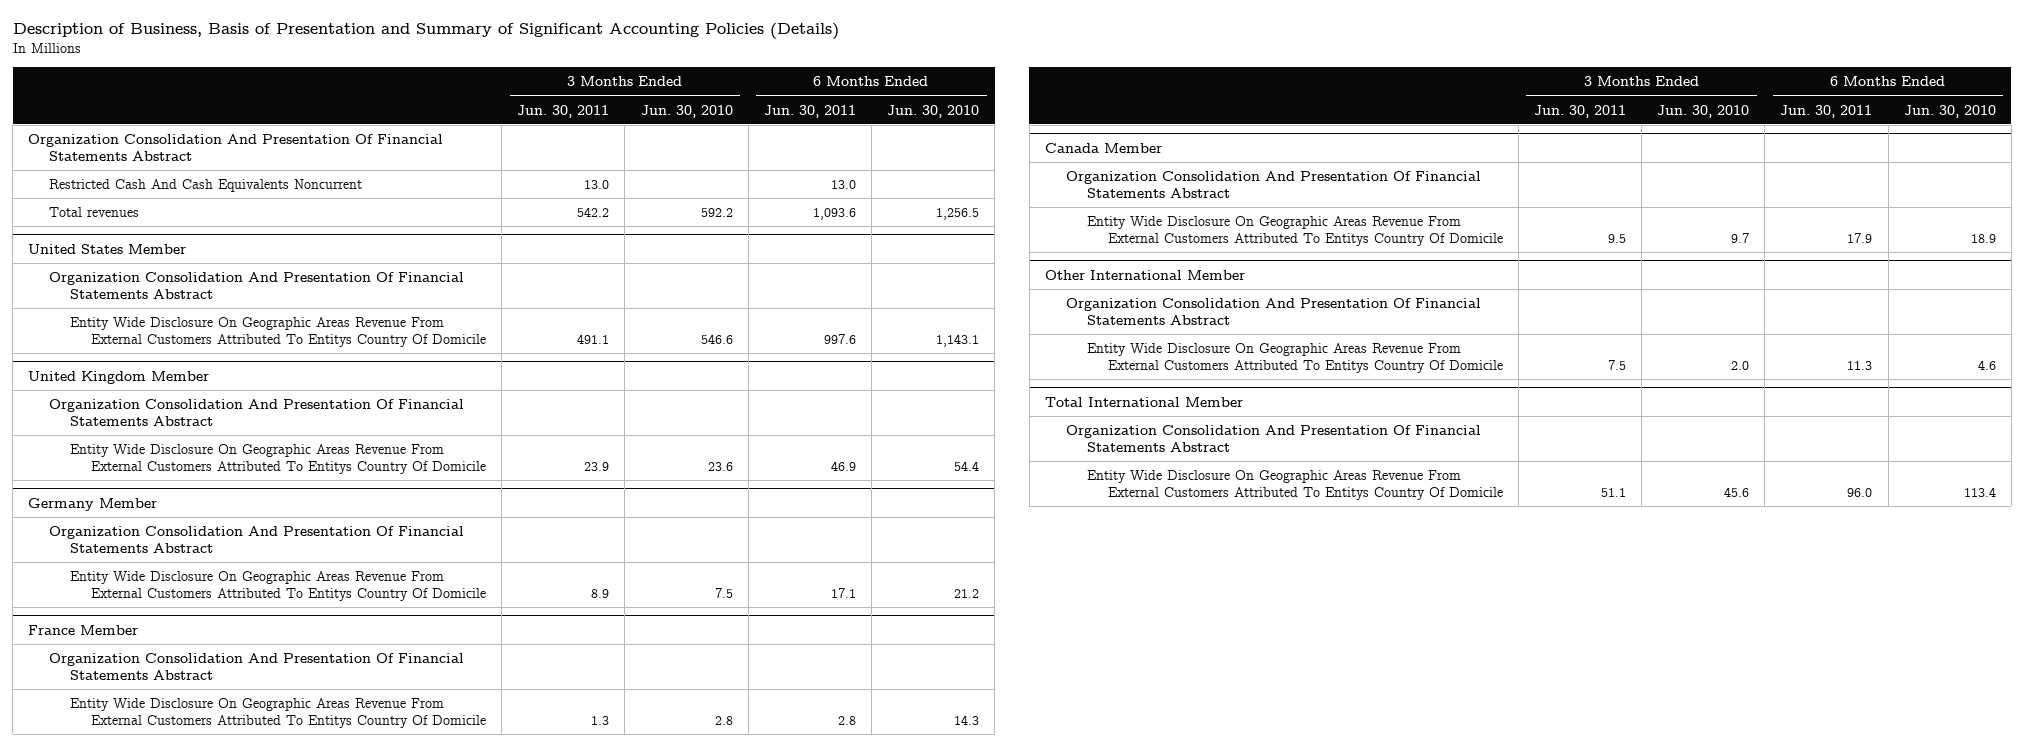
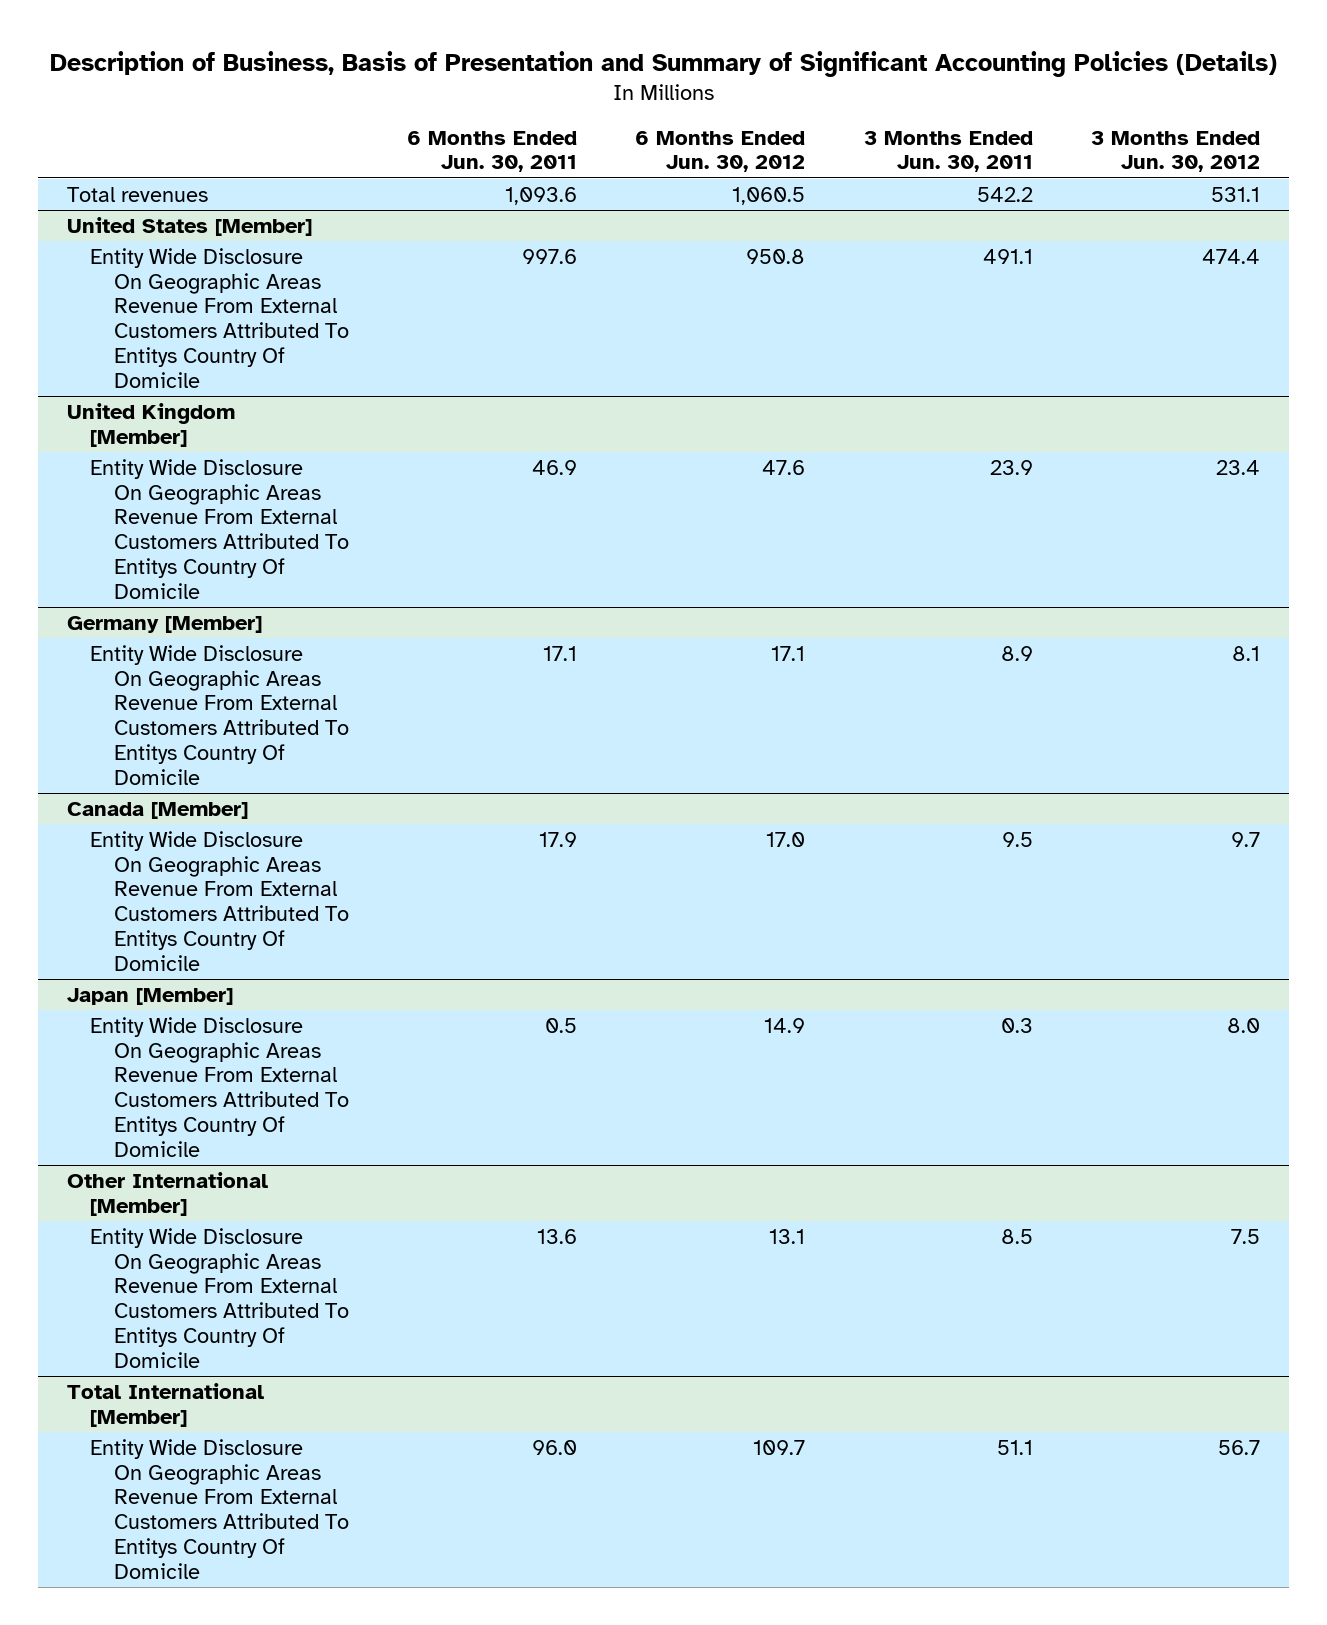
- | 3 Months Ended Jun. 30, 2011 | 3 Months Ended Jun. 30, 2010 | 6 Months Ended Jun. 30, 2011 | 6 Months Ended Jun. 30, 2010
+ | 6 Months Ended Jun. 30, 2011 | 6 Months Ended Jun. 30, 2012 | 3 Months Ended Jun. 30, 2011 | 3 Months Ended Jun. 30, 2012
- Organization Consolidation And Presentation Of Financial Statements Abstract
- Restricted Cash And Cash Equivalents Noncurrent | 13.0 | | 13.0 |
- United States Member
- Organization Consolidation And Presentation Of Financial Statements Abstract
+ United States [Member]
- United Kingdom Member
- Organization Consolidation And Presentation Of Financial Statements Abstract
+ United Kingdom [Member]
- Germany Member
- Organization Consolidation And Presentation Of Financial Statements Abstract
+ Germany [Member]
- France Member
- Organization Consolidation And Presentation Of Financial Statements Abstract
- Entity Wide Disclosure On Geographic Areas Revenue From External Customers Attributed To Entitys Country Of Domicile | 1.3 | 2.8 | 2.8 | 14.3
- Canada Member
- Organization Consolidation And Presentation Of Financial Statements Abstract
+ Canada [Member]
- Other International Member
- Organization Consolidation And Presentation Of Financial Statements Abstract
- Entity Wide Disclosure On Geographic Areas Revenue From External Customers Attributed To Entitys Country Of Domicile | 7.5 | 2.0 | 11.3 | 4.6
- Total International Member
- Organization Consolidation And Presentation Of Financial Statements Abstract
+ Japan [Member]
+ Entity Wide Disclosure On Geographic Areas Revenue From External Customers Attributed To Entitys Country Of Domicile | 0.5 | 14.9 | 0.3 | 8.0
+ Other International [Member]
+ Entity Wide Disclosure On Geographic Areas Revenue From External Customers Attributed To Entitys Country Of Domicile | 13.6 | 13.1 | 8.5 | 7.5
+ Total International [Member]

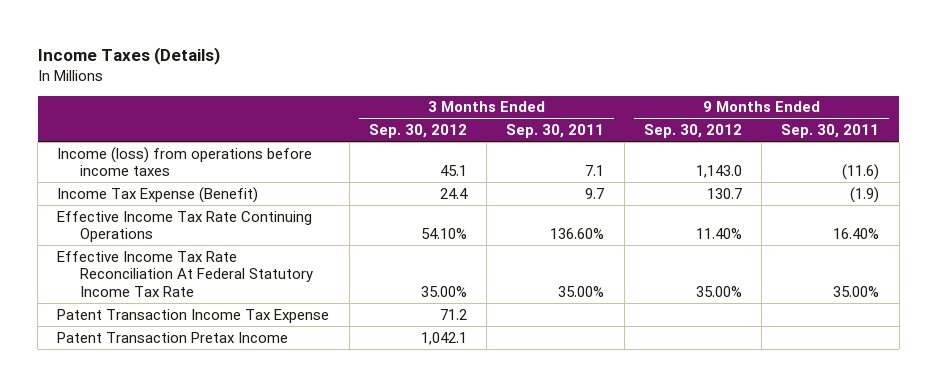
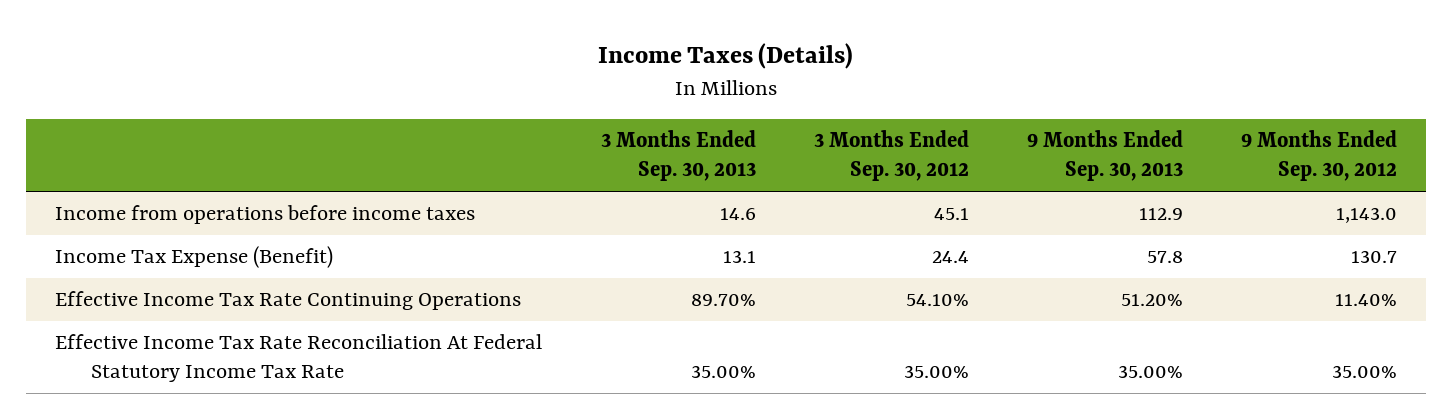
- | 3 Months Ended Sep. 30, 2012 | 3 Months Ended Sep. 30, 2011 | 9 Months Ended Sep. 30, 2012 | 9 Months Ended Sep. 30, 2011
+ | 3 Months Ended Sep. 30, 2013 | 3 Months Ended Sep. 30, 2012 | 9 Months Ended Sep. 30, 2013 | 9 Months Ended Sep. 30, 2012
- Income (loss) from operations before income taxes | 45.1 | 7.1 | 1,143.0 | (11.6)
+ Income from operations before income taxes | 14.6 | 45.1 | 112.9 | 1,143.0
- Patent Transaction Income Tax Expense | 71.2 | | |
- Patent Transaction Pretax Income | 1,042.1 | | |

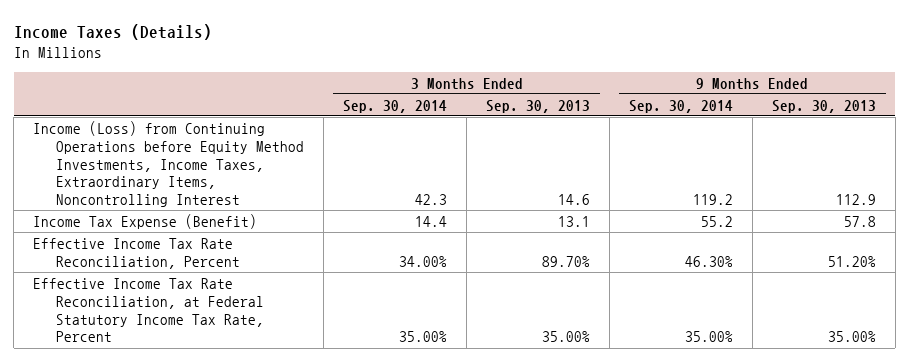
- | 3 Months Ended Sep. 30, 2013 | 3 Months Ended Sep. 30, 2012 | 9 Months Ended Sep. 30, 2013 | 9 Months Ended Sep. 30, 2012
+ | 3 Months Ended Sep. 30, 2014 | 3 Months Ended Sep. 30, 2013 | 9 Months Ended Sep. 30, 2014 | 9 Months Ended Sep. 30, 2013
- Income from operations before income taxes | 14.6 | 45.1 | 112.9 | 1,143.0
+ Income (Loss) from Continuing Operations before Equity Method Investments, Income Taxes, Extraordinary Items, Noncontrolling Interest | 42.3 | 14.6 | 119.2 | 112.9
- Effective Income Tax Rate Continuing Operations | 89.70% | 54.10% | 51.20% | 11.40%
- Effective Income Tax Rate Reconciliation At Federal Statutory Income Tax Rate | 35.00% | 35.00% | 35.00% | 35.00%
+ Effective Income Tax Rate Reconciliation, Percent | 34.00% | 89.70% | 46.30% | 51.20%
+ Effective Income Tax Rate Reconciliation, at Federal Statutory Income Tax Rate, Percent | 35.00% | 35.00% | 35.00% | 35.00%

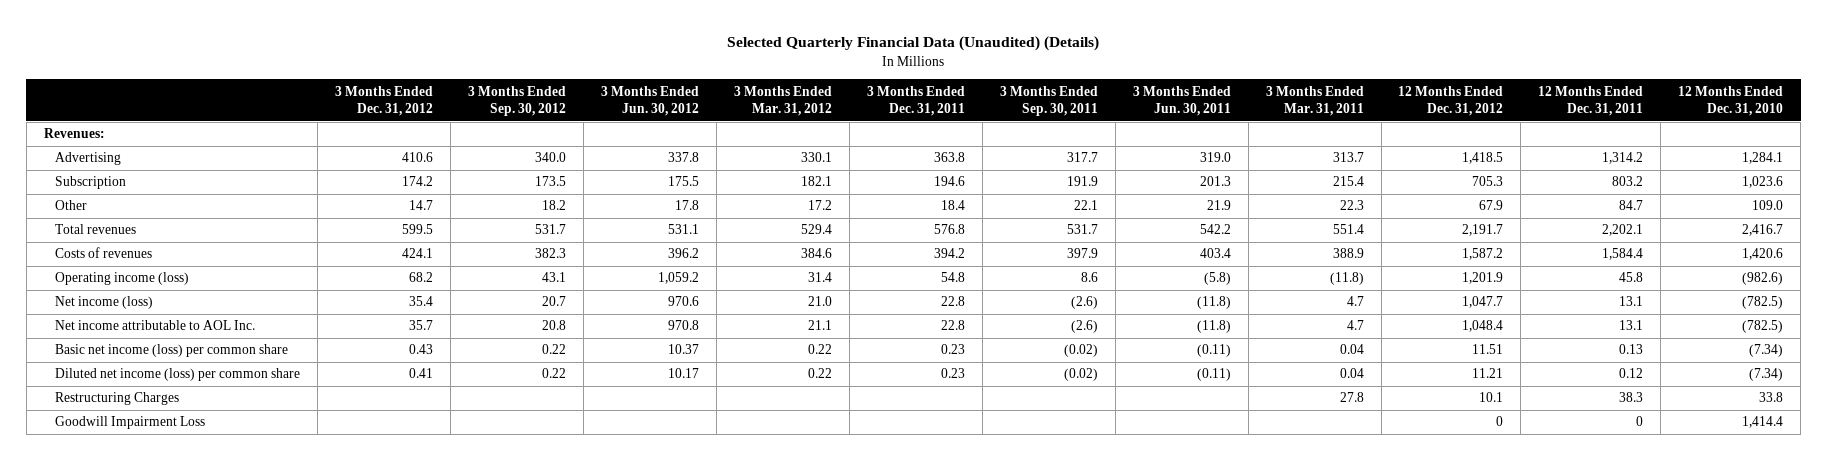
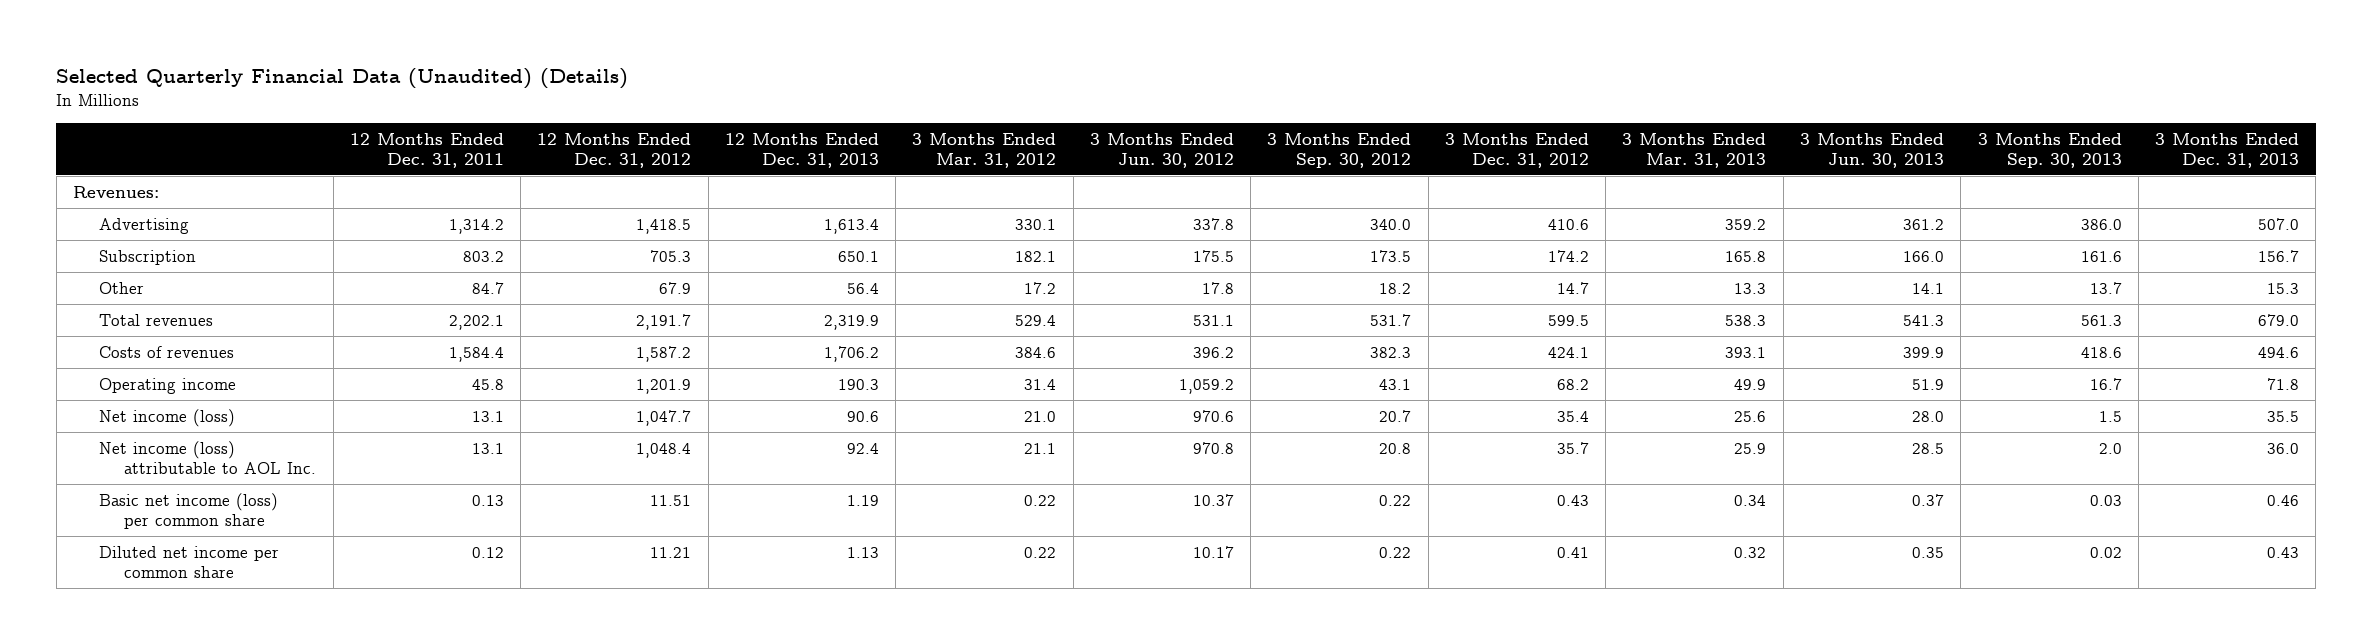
- | 3 Months Ended Dec. 31, 2012 | 3 Months Ended Sep. 30, 2012 | 3 Months Ended Jun. 30, 2012 | 3 Months Ended Mar. 31, 2012 | 3 Months Ended Dec. 31, 2011 | 3 Months Ended Sep. 30, 2011 | 3 Months Ended Jun. 30, 2011 | 3 Months Ended Mar. 31, 2011 | 12 Months Ended Dec. 31, 2012 | 12 Months Ended Dec. 31, 2011 | 12 Months Ended Dec. 31, 2010
+ | 12 Months Ended Dec. 31, 2011 | 12 Months Ended Dec. 31, 2012 | 12 Months Ended Dec. 31, 2013 | 3 Months Ended Mar. 31, 2012 | 3 Months Ended Jun. 30, 2012 | 3 Months Ended Sep. 30, 2012 | 3 Months Ended Dec. 31, 2012 | 3 Months Ended Mar. 31, 2013 | 3 Months Ended Jun. 30, 2013 | 3 Months Ended Sep. 30, 2013 | 3 Months Ended Dec. 31, 2013
- Operating income (loss) | 68.2 | 43.1 | 1,059.2 | 31.4 | 54.8 | 8.6 | (5.8) | (11.8) | 1,201.9 | 45.8 | (982.6)
+ Operating income | 45.8 | 1,201.9 | 190.3 | 31.4 | 1,059.2 | 43.1 | 68.2 | 49.9 | 51.9 | 16.7 | 71.8
- Net income attributable to AOL Inc. | 35.7 | 20.8 | 970.8 | 21.1 | 22.8 | (2.6) | (11.8) | 4.7 | 1,048.4 | 13.1 | (782.5)
+ Net income (loss) attributable to AOL Inc. | 13.1 | 1,048.4 | 92.4 | 21.1 | 970.8 | 20.8 | 35.7 | 25.9 | 28.5 | 2.0 | 36.0
- Diluted net income (loss) per common share | 0.41 | 0.22 | 10.17 | 0.22 | 0.23 | (0.02) | (0.11) | 0.04 | 11.21 | 0.12 | (7.34)
- Restructuring Charges | | | | | | | | 27.8 | 10.1 | 38.3 | 33.8
- Goodwill Impairment Loss | | | | | | | | | 0 | 0 | 1,414.4
+ Diluted net income per common share | 0.12 | 11.21 | 1.13 | 0.22 | 10.17 | 0.22 | 0.41 | 0.32 | 0.35 | 0.02 | 0.43

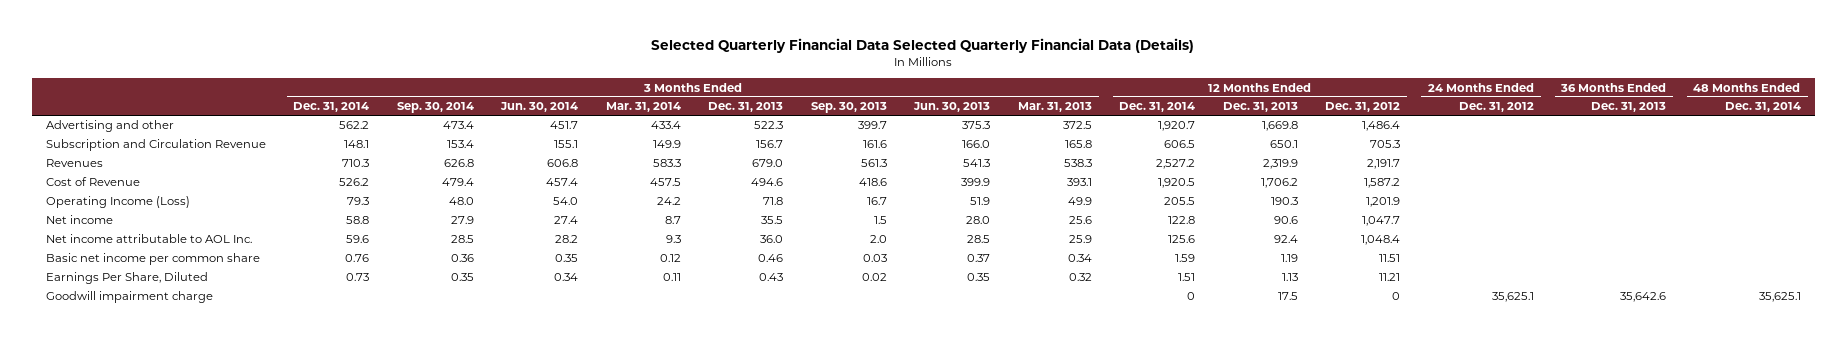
- Selected Quarterly Financial Data (Unaudited) (Details)
+ Selected Quarterly Financial Data Selected Quarterly Financial Data (Details)
- | 12 Months Ended Dec. 31, 2011 | 12 Months Ended Dec. 31, 2012 | 12 Months Ended Dec. 31, 2013 | 3 Months Ended Mar. 31, 2012 | 3 Months Ended Jun. 30, 2012 | 3 Months Ended Sep. 30, 2012 | 3 Months Ended Dec. 31, 2012 | 3 Months Ended Mar. 31, 2013 | 3 Months Ended Jun. 30, 2013 | 3 Months Ended Sep. 30, 2013 | 3 Months Ended Dec. 31, 2013
+ | 3 Months Ended Dec. 31, 2014 | 3 Months Ended Sep. 30, 2014 | 3 Months Ended Jun. 30, 2014 | 3 Months Ended Mar. 31, 2014 | 3 Months Ended Dec. 31, 2013 | 3 Months Ended Sep. 30, 2013 | 3 Months Ended Jun. 30, 2013 | 3 Months Ended Mar. 31, 2013 | 12 Months Ended Dec. 31, 2014 | 12 Months Ended Dec. 31, 2013 | 12 Months Ended Dec. 31, 2012 | 24 Months Ended Dec. 31, 2012 | 36 Months Ended Dec. 31, 2013 | 48 Months Ended Dec. 31, 2014
- Revenues:
- Advertising | 1,314.2 | 1,418.5 | 1,613.4 | 330.1 | 337.8 | 340.0 | 410.6 | 359.2 | 361.2 | 386.0 | 507.0
- Subscription | 803.2 | 705.3 | 650.1 | 182.1 | 175.5 | 173.5 | 174.2 | 165.8 | 166.0 | 161.6 | 156.7
- Other | 84.7 | 67.9 | 56.4 | 17.2 | 17.8 | 18.2 | 14.7 | 13.3 | 14.1 | 13.7 | 15.3
- Total revenues | 2,202.1 | 2,191.7 | 2,319.9 | 529.4 | 531.1 | 531.7 | 599.5 | 538.3 | 541.3 | 561.3 | 679.0
- Costs of revenues | 1,584.4 | 1,587.2 | 1,706.2 | 384.6 | 396.2 | 382.3 | 424.1 | 393.1 | 399.9 | 418.6 | 494.6
- Operating income | 45.8 | 1,201.9 | 190.3 | 31.4 | 1,059.2 | 43.1 | 68.2 | 49.9 | 51.9 | 16.7 | 71.8
- Net income (loss) | 13.1 | 1,047.7 | 90.6 | 21.0 | 970.6 | 20.7 | 35.4 | 25.6 | 28.0 | 1.5 | 35.5
- Net income (loss) attributable to AOL Inc. | 13.1 | 1,048.4 | 92.4 | 21.1 | 970.8 | 20.8 | 35.7 | 25.9 | 28.5 | 2.0 | 36.0
- Basic net income (loss) per common share | 0.13 | 11.51 | 1.19 | 0.22 | 10.37 | 0.22 | 0.43 | 0.34 | 0.37 | 0.03 | 0.46
- Diluted net income per common share | 0.12 | 11.21 | 1.13 | 0.22 | 10.17 | 0.22 | 0.41 | 0.32 | 0.35 | 0.02 | 0.43
+ Advertising and other | 562.2 | 473.4 | 451.7 | 433.4 | 522.3 | 399.7 | 375.3 | 372.5 | 1,920.7 | 1,669.8 | 1,486.4 | | |
+ Subscription and Circulation Revenue | 148.1 | 153.4 | 155.1 | 149.9 | 156.7 | 161.6 | 166.0 | 165.8 | 606.5 | 650.1 | 705.3 | | |
+ Revenues | 710.3 | 626.8 | 606.8 | 583.3 | 679.0 | 561.3 | 541.3 | 538.3 | 2,527.2 | 2,319.9 | 2,191.7 | | |
+ Cost of Revenue | 526.2 | 479.4 | 457.4 | 457.5 | 494.6 | 418.6 | 399.9 | 393.1 | 1,920.5 | 1,706.2 | 1,587.2 | | |
+ Operating Income (Loss) | 79.3 | 48.0 | 54.0 | 24.2 | 71.8 | 16.7 | 51.9 | 49.9 | 205.5 | 190.3 | 1,201.9 | | |
+ Net income | 58.8 | 27.9 | 27.4 | 8.7 | 35.5 | 1.5 | 28.0 | 25.6 | 122.8 | 90.6 | 1,047.7 | | |
+ Net income attributable to AOL Inc. | 59.6 | 28.5 | 28.2 | 9.3 | 36.0 | 2.0 | 28.5 | 25.9 | 125.6 | 92.4 | 1,048.4 | | |
+ Basic net income per common share | 0.76 | 0.36 | 0.35 | 0.12 | 0.46 | 0.03 | 0.37 | 0.34 | 1.59 | 1.19 | 11.51 | | |
+ Earnings Per Share, Diluted | 0.73 | 0.35 | 0.34 | 0.11 | 0.43 | 0.02 | 0.35 | 0.32 | 1.51 | 1.13 | 11.21 | | |
+ Goodwill impairment charge | | | | | | | | | 0 | 17.5 | 0 | 35,625.1 | 35,642.6 | 35,625.1

